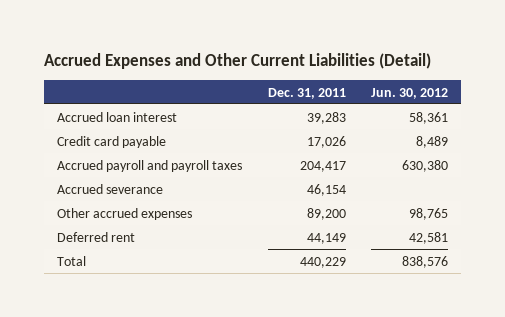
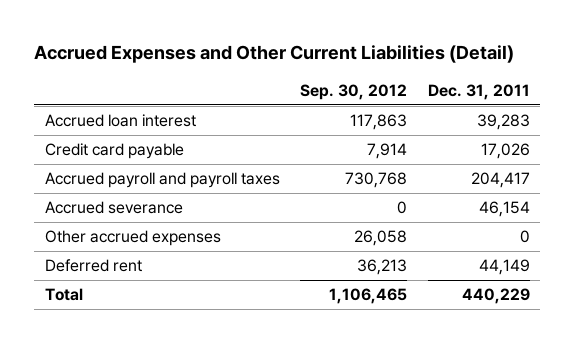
- | Dec. 31, 2011 | Jun. 30, 2012
+ | Sep. 30, 2012 | Dec. 31, 2011
- Other accrued expenses | 89,200 | 98,765
+ Other accrued expenses | 26,058 | 0

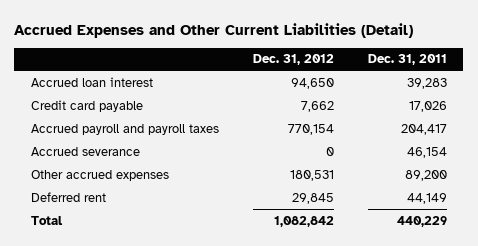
- | Sep. 30, 2012 | Dec. 31, 2011
+ | Dec. 31, 2012 | Dec. 31, 2011
- Other accrued expenses | 26,058 | 0
+ Other accrued expenses | 180,531 | 89,200

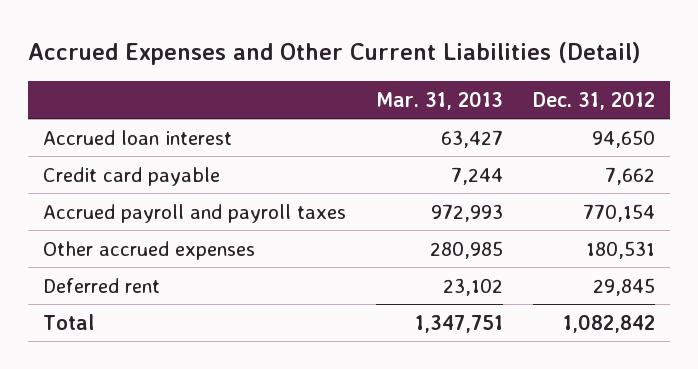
- | Dec. 31, 2012 | Dec. 31, 2011
+ | Mar. 31, 2013 | Dec. 31, 2012
- Accrued severance | 0 | 46,154

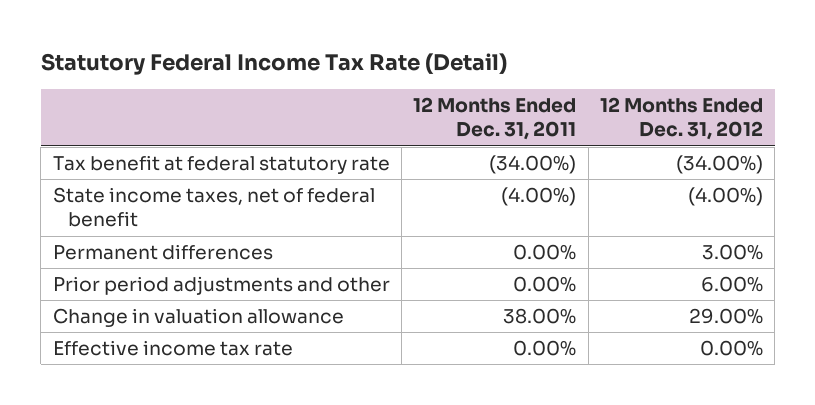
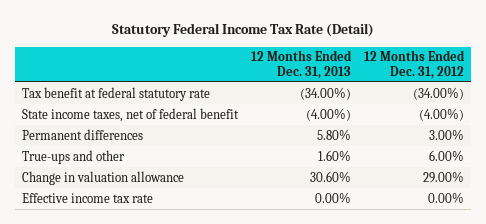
- | 12 Months Ended Dec. 31, 2011 | 12 Months Ended Dec. 31, 2012
+ | 12 Months Ended Dec. 31, 2013 | 12 Months Ended Dec. 31, 2012
- Prior period adjustments and other | 0.00% | 6.00%
+ True-ups and other | 1.60% | 6.00%

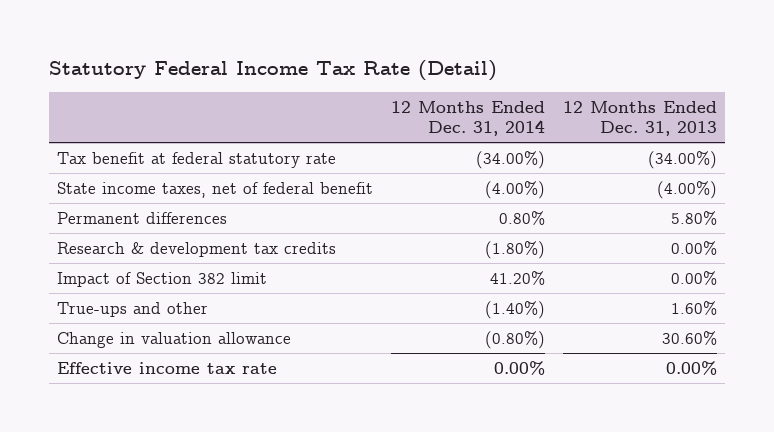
- | 12 Months Ended Dec. 31, 2013 | 12 Months Ended Dec. 31, 2012
+ | 12 Months Ended Dec. 31, 2014 | 12 Months Ended Dec. 31, 2013
+ Research & development tax credits | (1.80%) | 0.00%
+ Impact of Section 382 limit | 41.20% | 0.00%

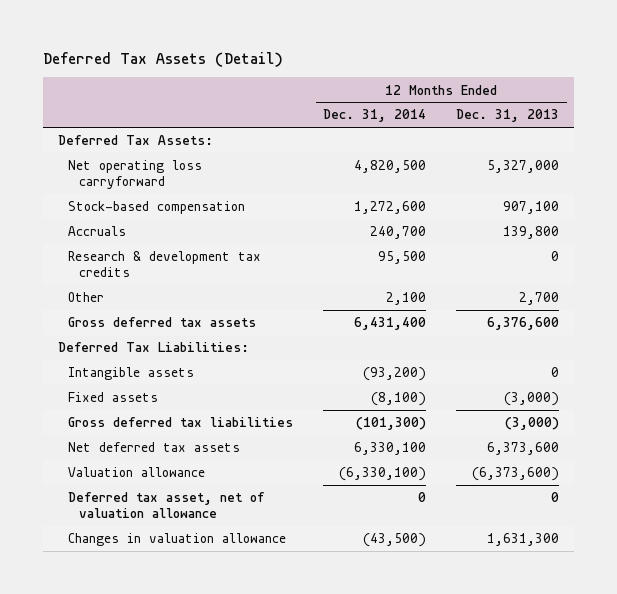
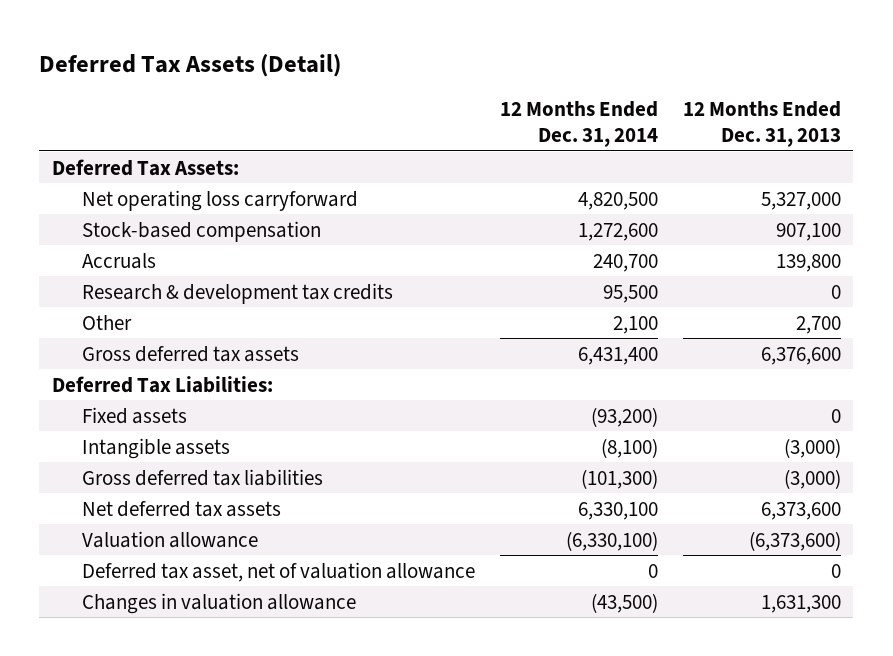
- Intangible assets | (93,200) | 0
- Fixed assets | (8,100) | (3,000)
+ Fixed assets | (93,200) | 0
+ Intangible assets | (8,100) | (3,000)

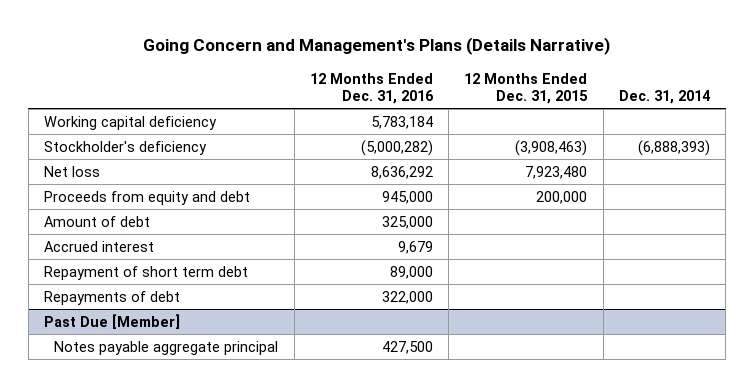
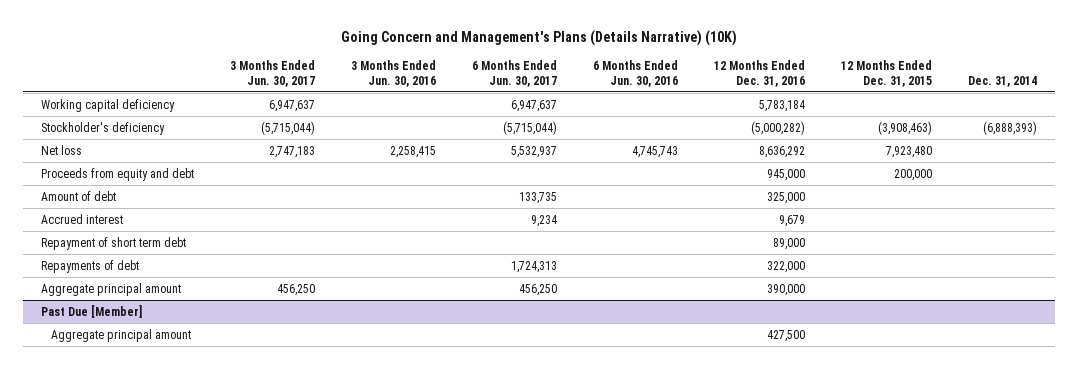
- Going Concern and Management's Plans (Details Narrative)
+ Going Concern and Management's Plans (Details Narrative) (10K)
- | 12 Months Ended Dec. 31, 2016 | 12 Months Ended Dec. 31, 2015 | Dec. 31, 2014
+ | 3 Months Ended Jun. 30, 2017 | 3 Months Ended Jun. 30, 2016 | 6 Months Ended Jun. 30, 2017 | 6 Months Ended Jun. 30, 2016 | 12 Months Ended Dec. 31, 2016 | 12 Months Ended Dec. 31, 2015 | Dec. 31, 2014
+ Aggregate principal amount | 456,250 | | 456,250 | | 390,000 | |
@ Past Due [Member]
- Notes payable aggregate principal | 427,500 | |
+ Aggregate principal amount | | | | | 427,500 | |

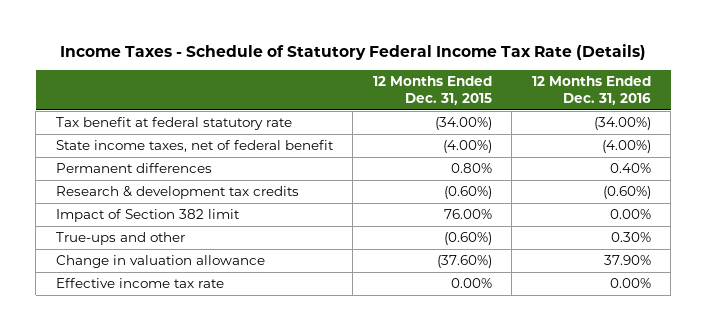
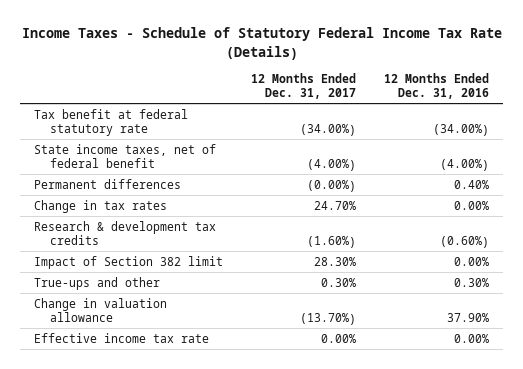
- | 12 Months Ended Dec. 31, 2015 | 12 Months Ended Dec. 31, 2016
+ | 12 Months Ended Dec. 31, 2017 | 12 Months Ended Dec. 31, 2016
+ Change in tax rates | 24.70% | 0.00%

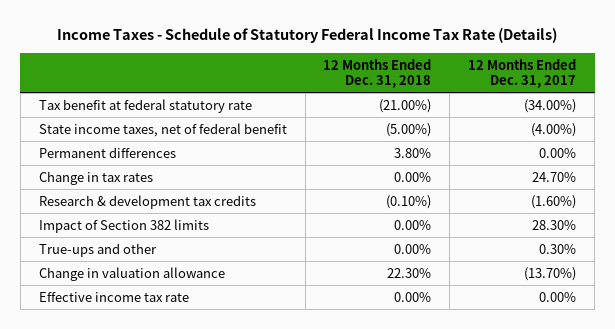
- | 12 Months Ended Dec. 31, 2017 | 12 Months Ended Dec. 31, 2016
+ | 12 Months Ended Dec. 31, 2018 | 12 Months Ended Dec. 31, 2017
- Permanent differences | (0.00%) | 0.40%
+ Permanent differences | 3.80% | 0.00%
- Impact of Section 382 limit | 28.30% | 0.00%
+ Impact of Section 382 limits | 0.00% | 28.30%

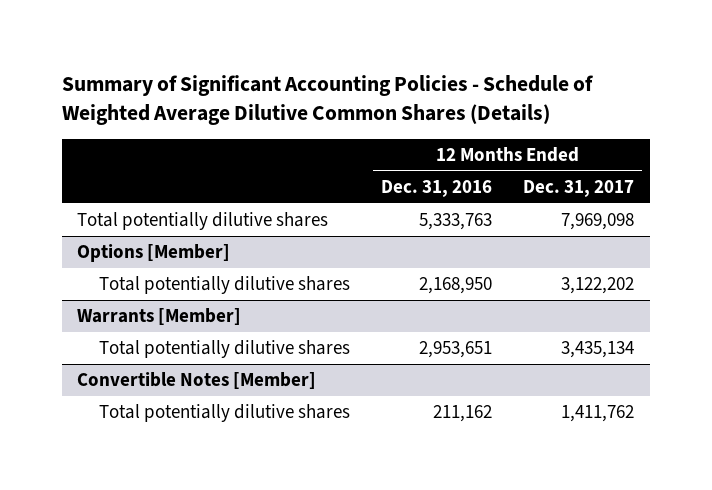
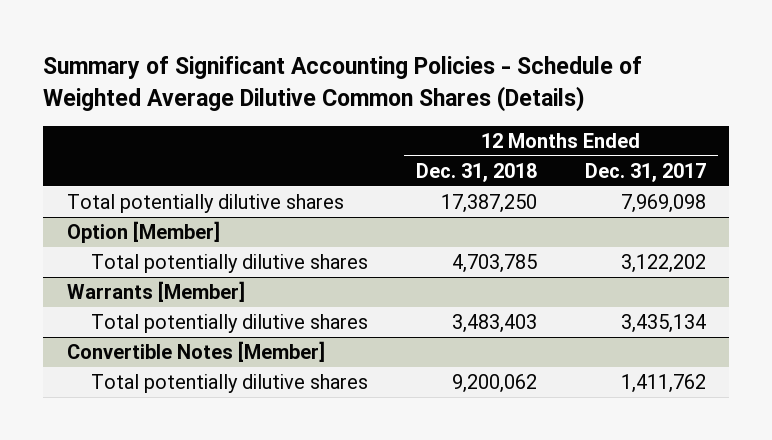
- | 12 Months Ended Dec. 31, 2016 | 12 Months Ended Dec. 31, 2017
+ | 12 Months Ended Dec. 31, 2018 | 12 Months Ended Dec. 31, 2017
- Options [Member]
+ Option [Member]

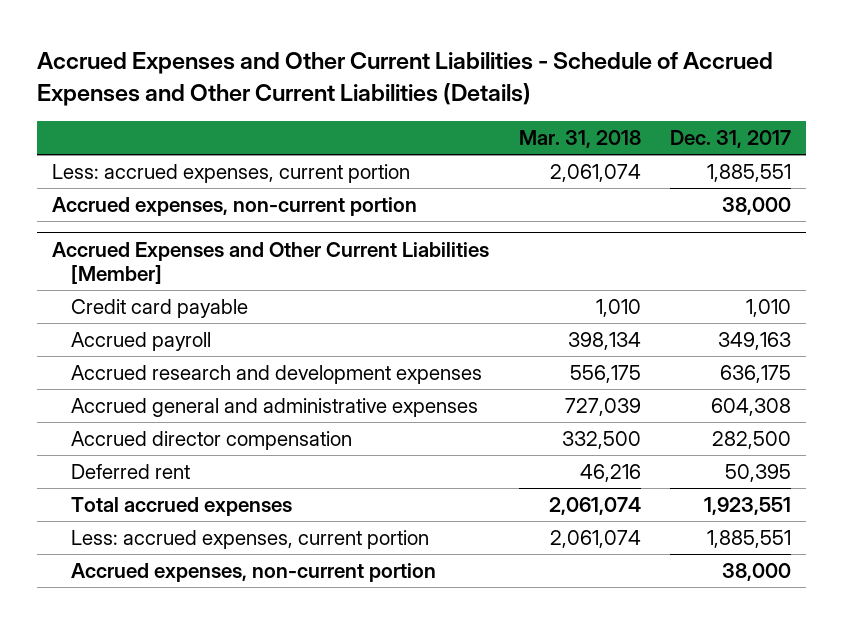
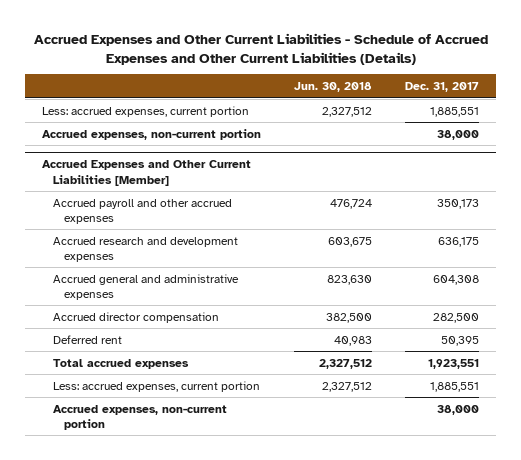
- | Mar. 31, 2018 | Dec. 31, 2017
+ | Jun. 30, 2018 | Dec. 31, 2017
@ Accrued Expenses and Other Current Liabilities [Member]
- Credit card payable | 1,010 | 1,010
- Accrued payroll | 398,134 | 349,163
+ Accrued payroll and other accrued expenses | 476,724 | 350,173

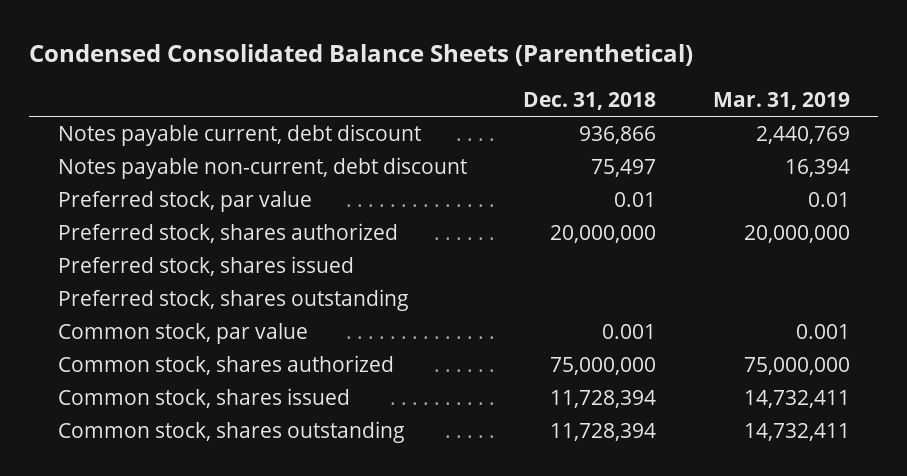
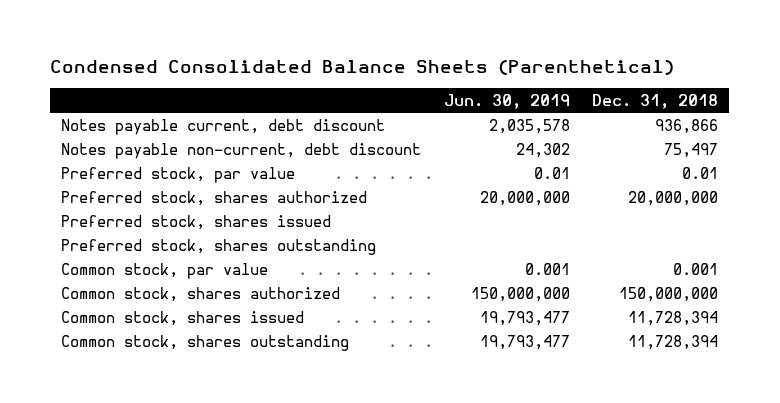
- | Dec. 31, 2018 | Mar. 31, 2019
+ | Jun. 30, 2019 | Dec. 31, 2018
- Common stock, shares authorized | 75,000,000 | 75,000,000
+ Common stock, shares authorized | 150,000,000 | 150,000,000

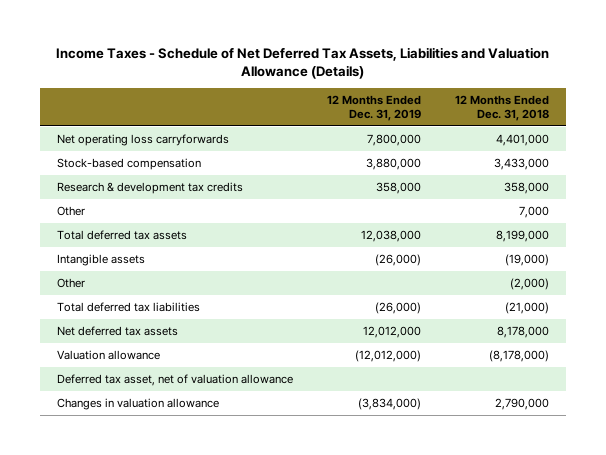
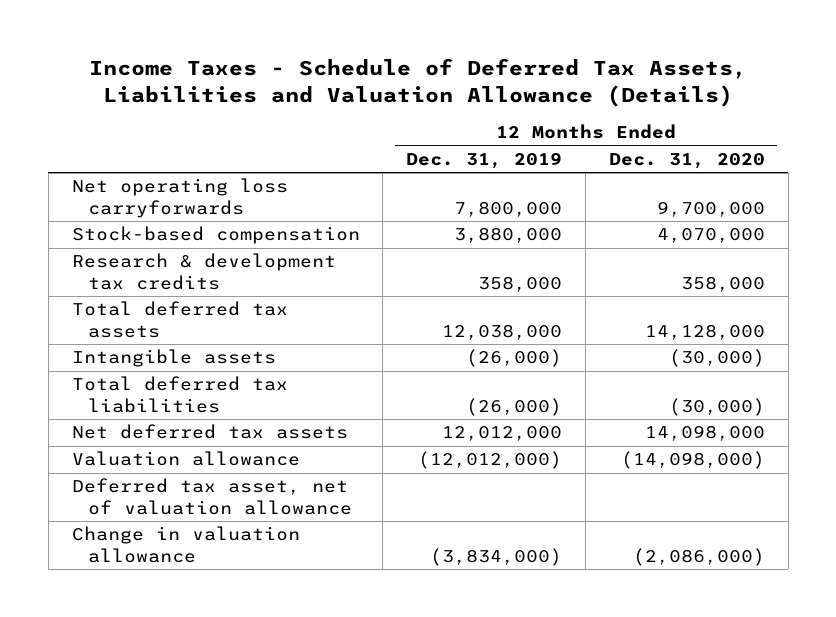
- Income Taxes - Schedule of Net Deferred Tax Assets, Liabilities and Valuation Allowance (Details)
+ Income Taxes - Schedule of Deferred Tax Assets, Liabilities and Valuation Allowance (Details)
- | 12 Months Ended Dec. 31, 2019 | 12 Months Ended Dec. 31, 2018
+ | 12 Months Ended Dec. 31, 2019 | 12 Months Ended Dec. 31, 2020
- Other | | 7,000
- Other | | (2,000)
- Changes in valuation allowance | (3,834,000) | 2,790,000
+ Change in valuation allowance | (3,834,000) | (2,086,000)

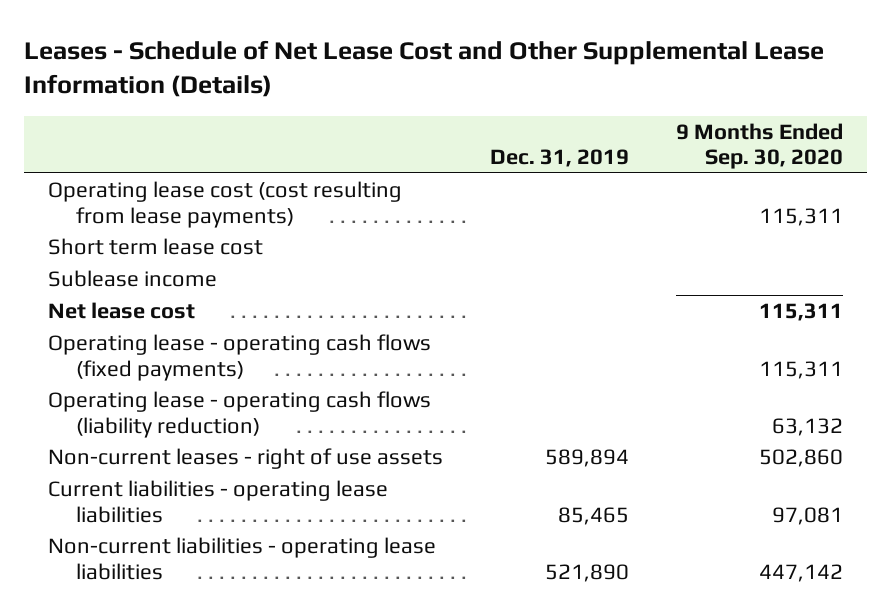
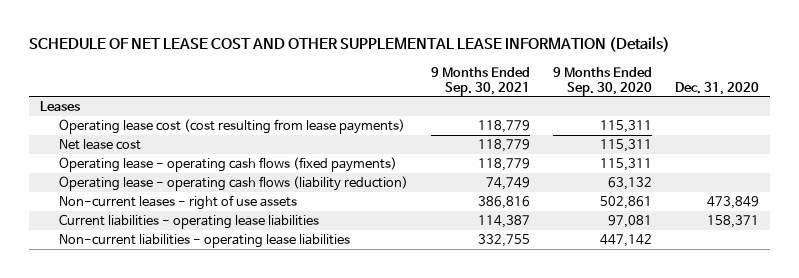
- Leases - Schedule of Net Lease Cost and Other Supplemental Lease Information (Details)
+ SCHEDULE OF NET LEASE COST AND OTHER SUPPLEMENTAL LEASE INFORMATION (Details)
- | Dec. 31, 2019 | 9 Months Ended Sep. 30, 2020
+ | 9 Months Ended Sep. 30, 2021 | 9 Months Ended Sep. 30, 2020 | Dec. 31, 2020
+ Leases
- Short term lease cost
- Sublease income
- Non-current leases - right of use assets | 589,894 | 502,860
+ Non-current leases - right of use assets | 386,816 | 502,861 | 473,849

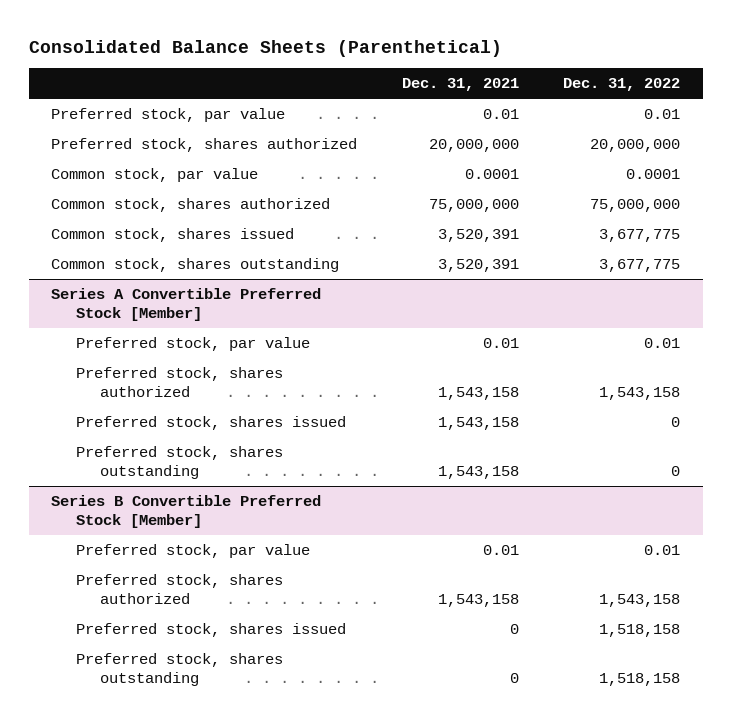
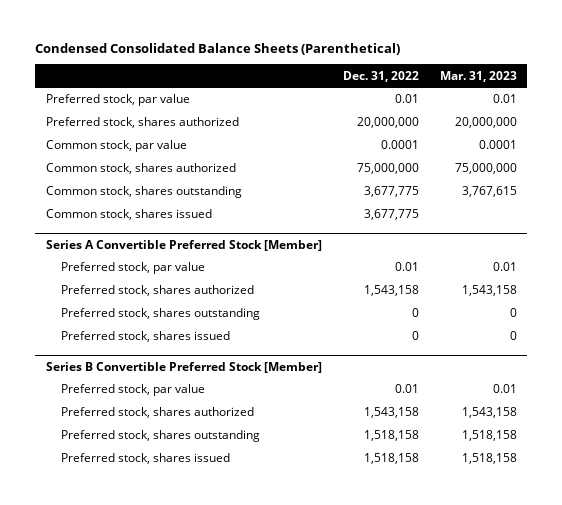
- Consolidated Balance Sheets (Parenthetical)
+ Condensed Consolidated Balance Sheets (Parenthetical)
- | Dec. 31, 2021 | Dec. 31, 2022
+ | Dec. 31, 2022 | Mar. 31, 2023
moved down: Common stock, shares issued | 3,677,775 |
@ Series A Convertible Preferred Stock [Member]
moved down: Preferred stock, shares issued | 0 | 0
@ Series B Convertible Preferred Stock [Member]
moved down: Preferred stock, shares issued | 1,518,158 | 1,518,158

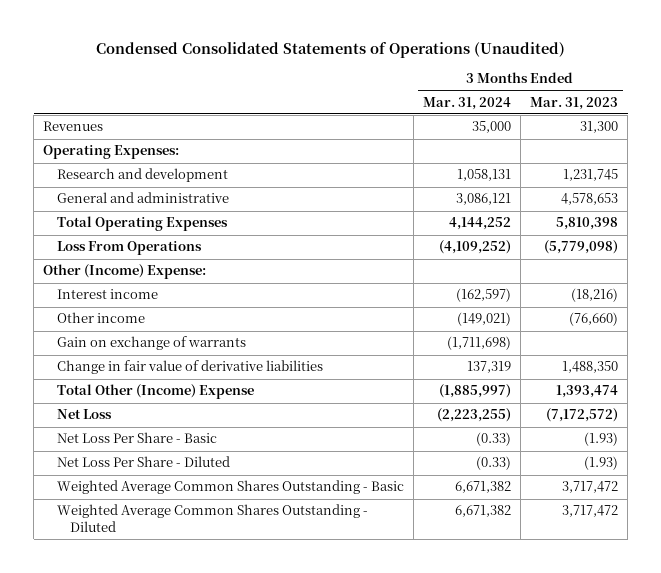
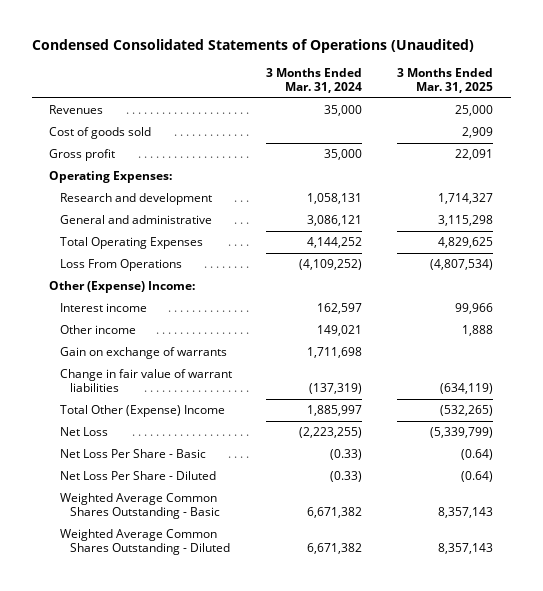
- | 3 Months Ended Mar. 31, 2024 | 3 Months Ended Mar. 31, 2023
+ | 3 Months Ended Mar. 31, 2024 | 3 Months Ended Mar. 31, 2025
+ Cost of goods sold | | 2,909
+ Gross profit | 35,000 | 22,091
- Other (Income) Expense:
- Interest income | (162,597) | (18,216)
- Other income | (149,021) | (76,660)
- Gain on exchange of warrants | (1,711,698) |
- Change in fair value of derivative liabilities | 137,319 | 1,488,350
- Total Other (Income) Expense | (1,885,997) | 1,393,474
+ Other (Expense) Income:
+ Interest income | 162,597 | 99,966
+ Other income | 149,021 | 1,888
+ Gain on exchange of warrants | 1,711,698 |
+ Change in fair value of warrant liabilities | (137,319) | (634,119)
+ Total Other (Expense) Income | 1,885,997 | (532,265)

